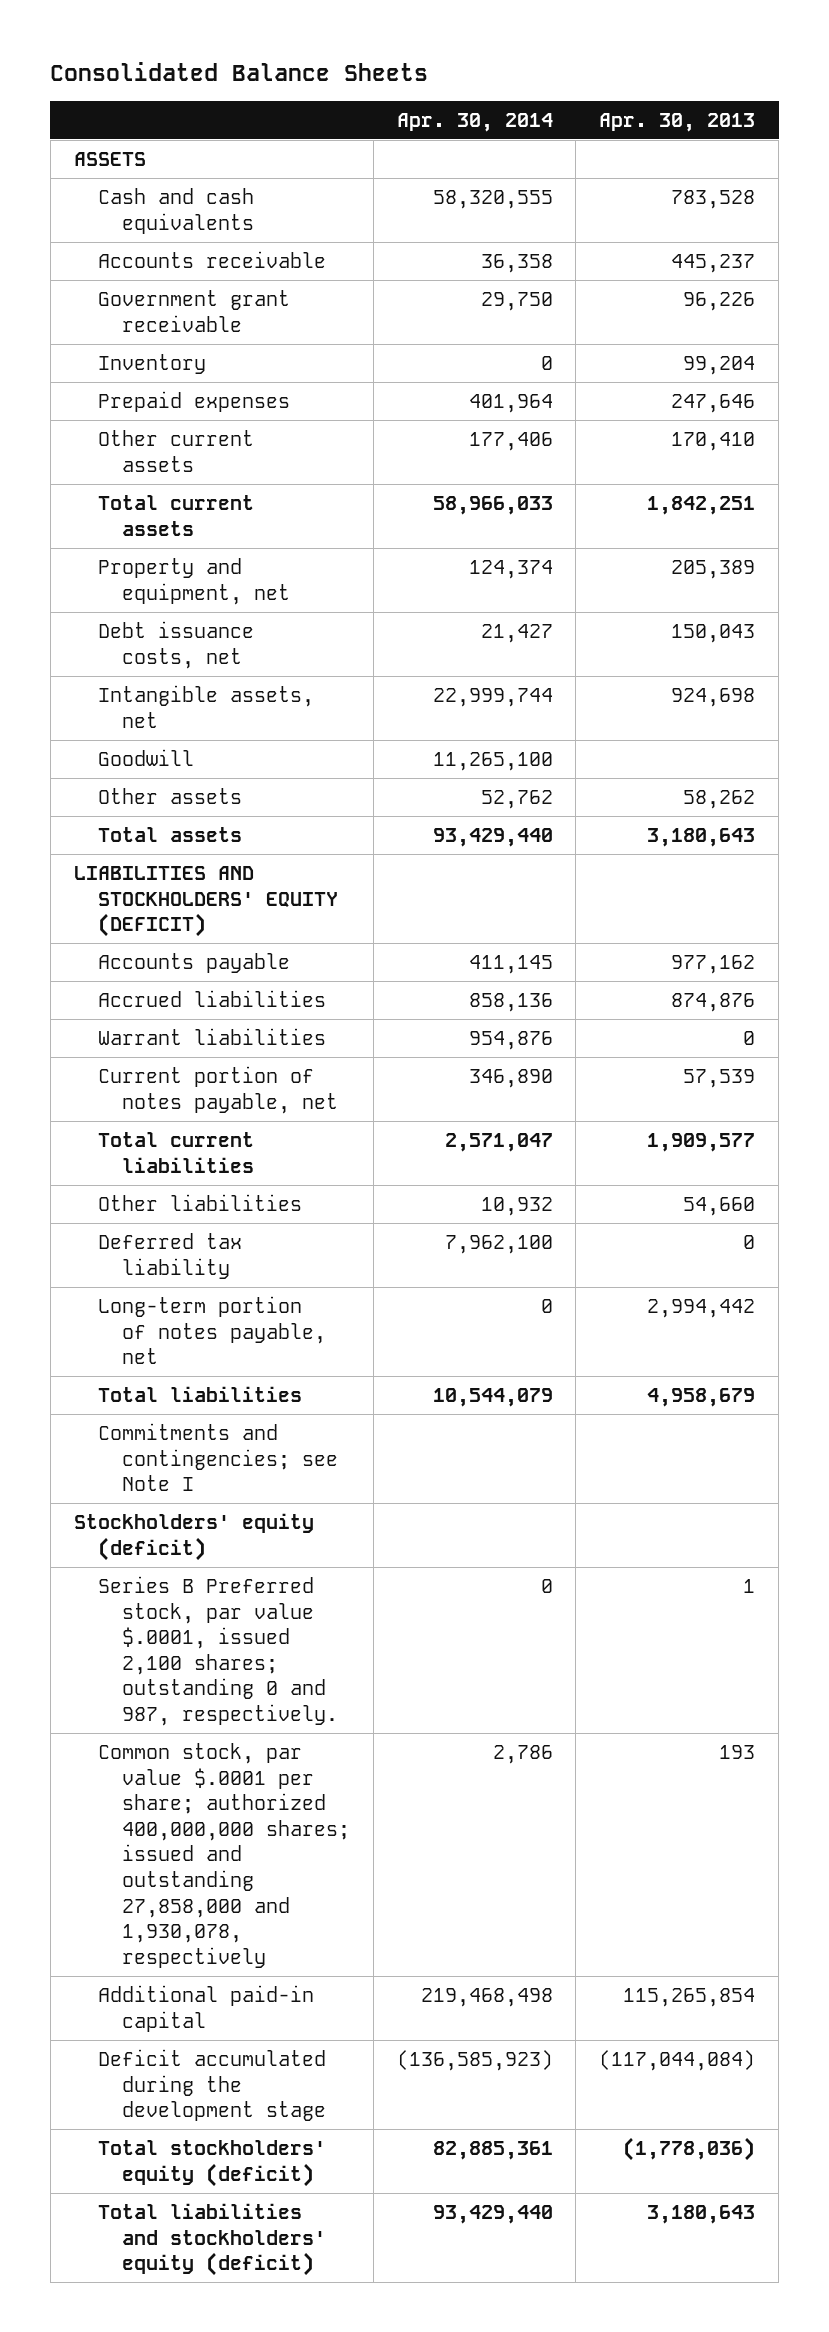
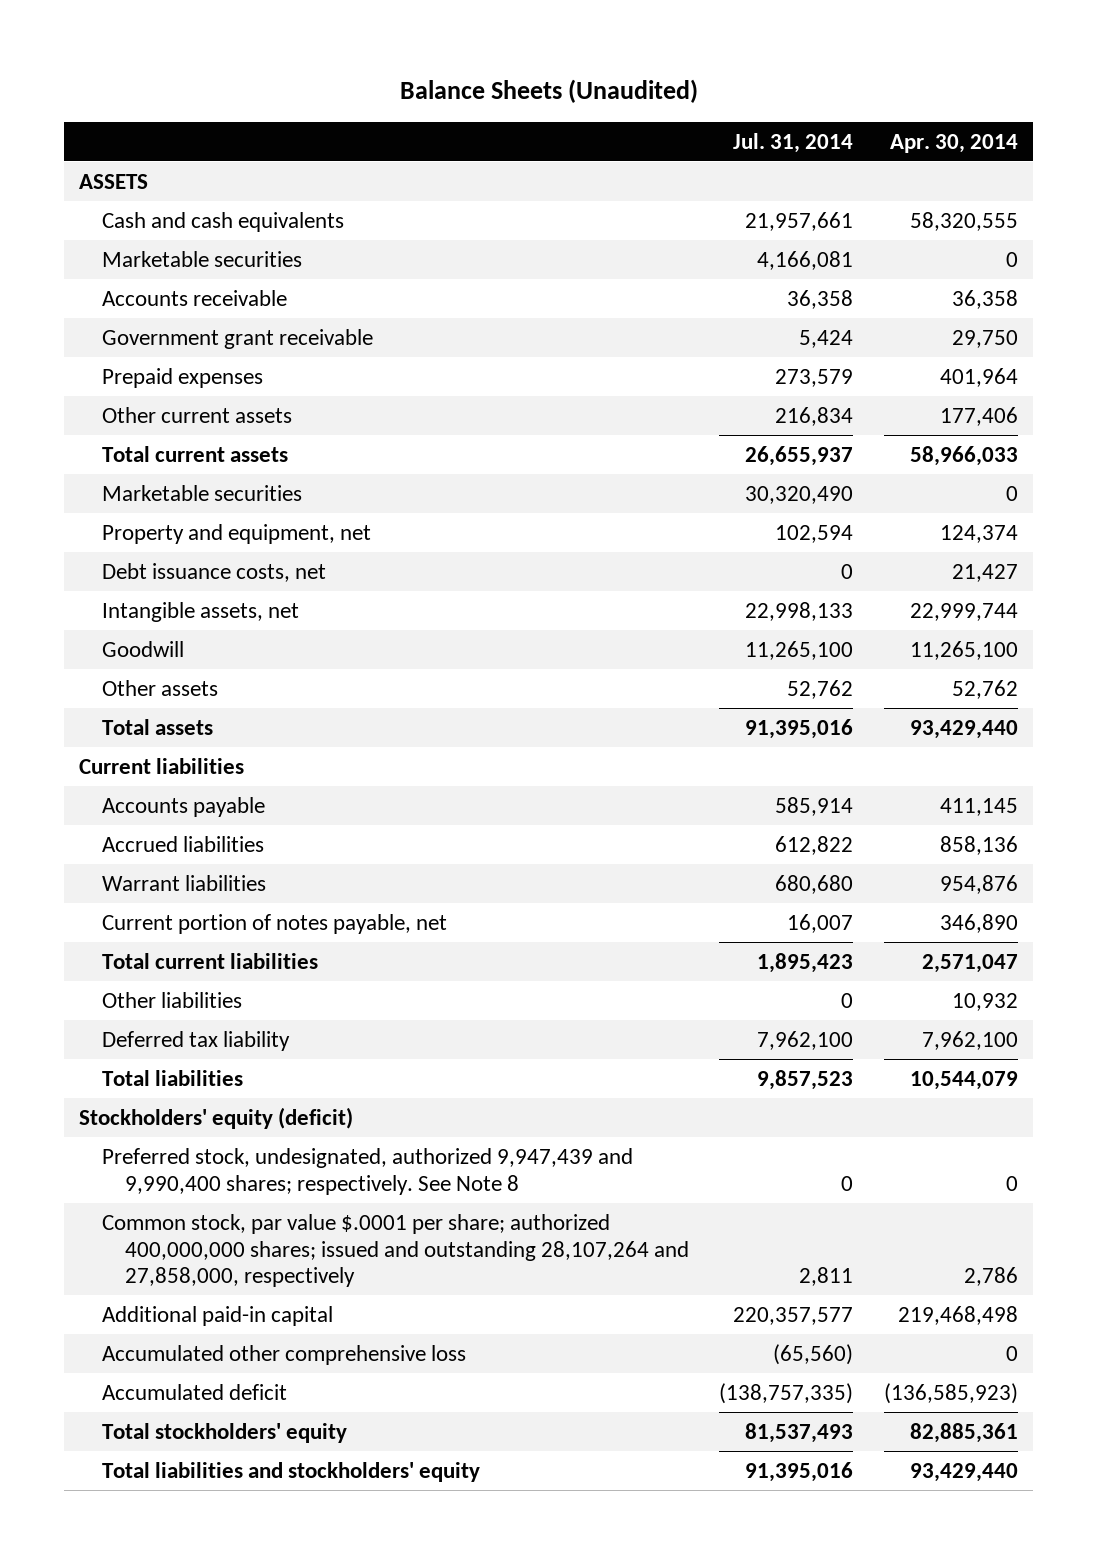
- Consolidated Balance Sheets
+ Balance Sheets (Unaudited)
- | Apr. 30, 2014 | Apr. 30, 2013
+ | Jul. 31, 2014 | Apr. 30, 2014
+ Marketable securities | 4,166,081 | 0
- Inventory | 0 | 99,204
+ Marketable securities | 30,320,490 | 0
- LIABILITIES AND STOCKHOLDERS' EQUITY (DEFICIT)
+ Current liabilities
- Long-term portion of notes payable, net | 0 | 2,994,442
- Commitments and contingencies; see Note I
- Series B Preferred stock, par value $.0001, issued 2,100 shares; outstanding 0 and 987, respectively. | 0 | 1
- Common stock, par value $.0001 per share; authorized 400,000,000 shares; issued and outstanding 27,858,000 and 1,930,078, respectively | 2,786 | 193
+ Preferred stock, undesignated, authorized 9,947,439 and 9,990,400 shares; respectively. See Note 8 | 0 | 0
+ Common stock, par value $.0001 per share; authorized 400,000,000 shares; issued and outstanding 28,107,264 and 27,858,000, respectively | 2,811 | 2,786
- Deficit accumulated during the development stage | (136,585,923) | (117,044,084)
- Total stockholders' equity (deficit) | 82,885,361 | (1,778,036)
- Total liabilities and stockholders' equity (deficit) | 93,429,440 | 3,180,643
+ Accumulated other comprehensive loss | (65,560) | 0
+ Accumulated deficit | (138,757,335) | (136,585,923)
+ Total stockholders' equity | 81,537,493 | 82,885,361
+ Total liabilities and stockholders' equity | 91,395,016 | 93,429,440

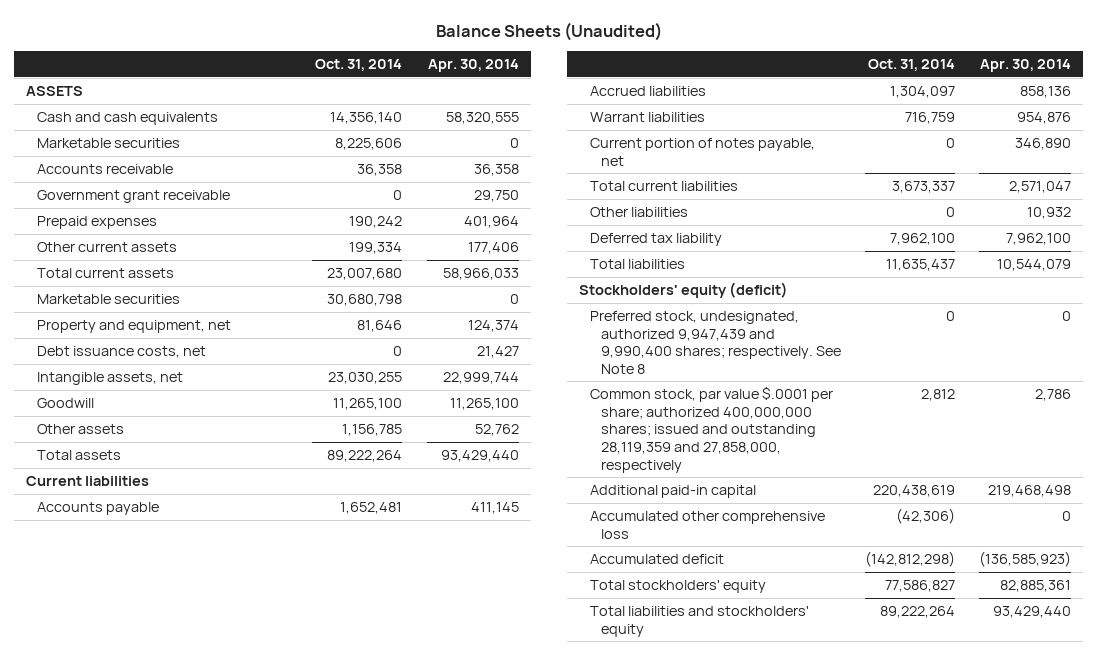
- | Jul. 31, 2014 | Apr. 30, 2014
+ | Oct. 31, 2014 | Apr. 30, 2014
- Common stock, par value $.0001 per share; authorized 400,000,000 shares; issued and outstanding 28,107,264 and 27,858,000, respectively | 2,811 | 2,786
+ Common stock, par value $.0001 per share; authorized 400,000,000 shares; issued and outstanding 28,119,359 and 27,858,000, respectively | 2,812 | 2,786

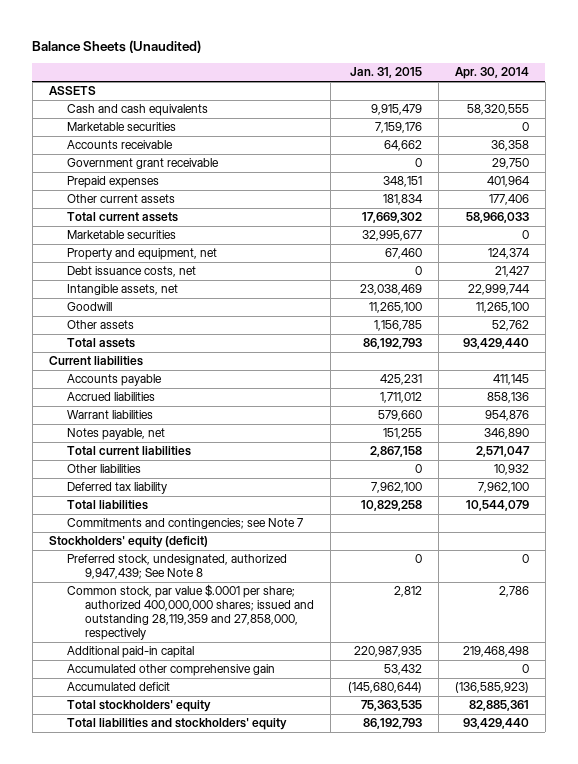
- | Oct. 31, 2014 | Apr. 30, 2014
+ | Jan. 31, 2015 | Apr. 30, 2014
- Current portion of notes payable, net | 0 | 346,890
+ Notes payable, net | 151,255 | 346,890
+ Commitments and contingencies; see Note 7
- Preferred stock, undesignated, authorized 9,947,439 and 9,990,400 shares; respectively. See Note 8 | 0 | 0
+ Preferred stock, undesignated, authorized 9,947,439; See Note 8 | 0 | 0
- Accumulated other comprehensive loss | (42,306) | 0
+ Accumulated other comprehensive gain | 53,432 | 0

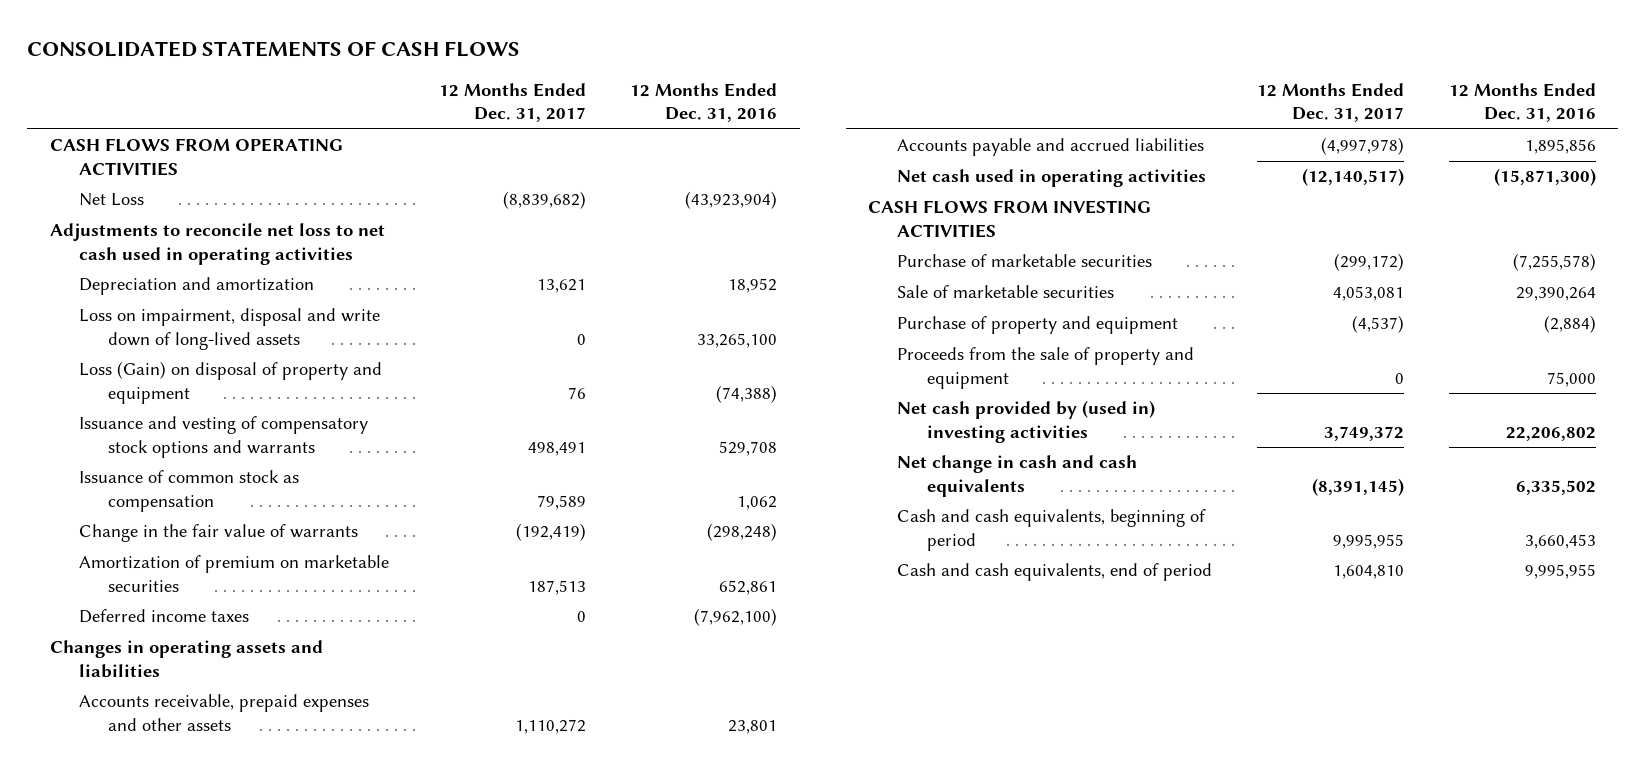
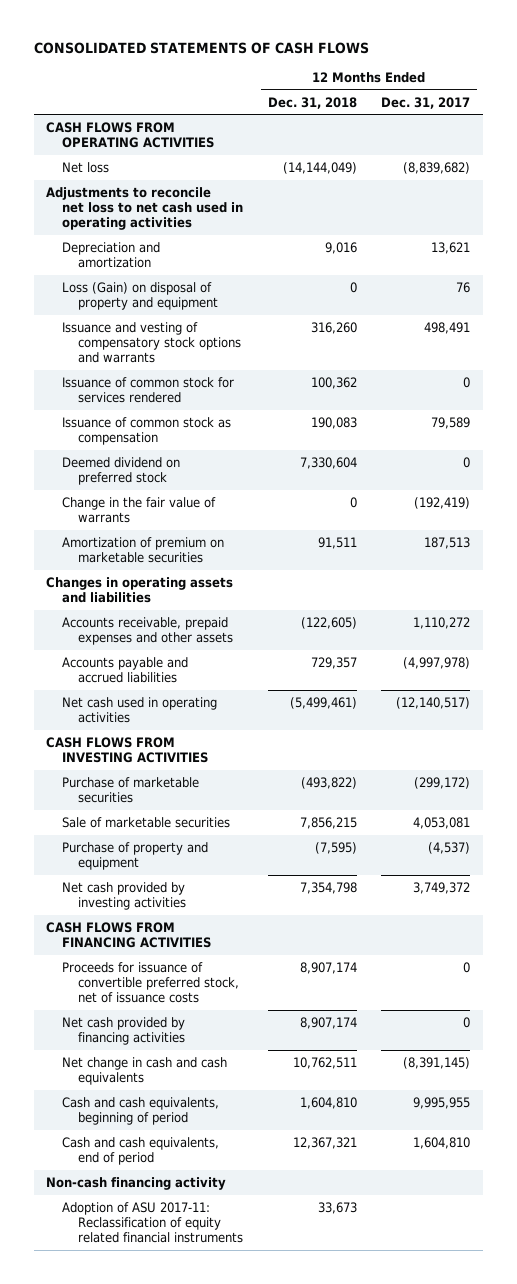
- | 12 Months Ended Dec. 31, 2017 | 12 Months Ended Dec. 31, 2016
+ | 12 Months Ended Dec. 31, 2018 | 12 Months Ended Dec. 31, 2017
- Net Loss | (8,839,682) | (43,923,904)
+ Net loss | (14,144,049) | (8,839,682)
- Loss on impairment, disposal and write down of long-lived assets | 0 | 33,265,100
+ Issuance of common stock for services rendered | 100,362 | 0
+ Deemed dividend on preferred stock | 7,330,604 | 0
- Deferred income taxes | 0 | (7,962,100)
- Proceeds from the sale of property and equipment | 0 | 75,000
- Net cash provided by (used in) investing activities | 3,749,372 | 22,206,802
+ Net cash provided by investing activities | 7,354,798 | 3,749,372
+ CASH FLOWS FROM FINANCING ACTIVITIES
+ Proceeds for issuance of convertible preferred stock, net of issuance costs | 8,907,174 | 0
+ Net cash provided by financing activities | 8,907,174 | 0
+ Non-cash financing activity
+ Adoption of ASU 2017-11: Reclassification of equity related financial instruments | 33,673 |

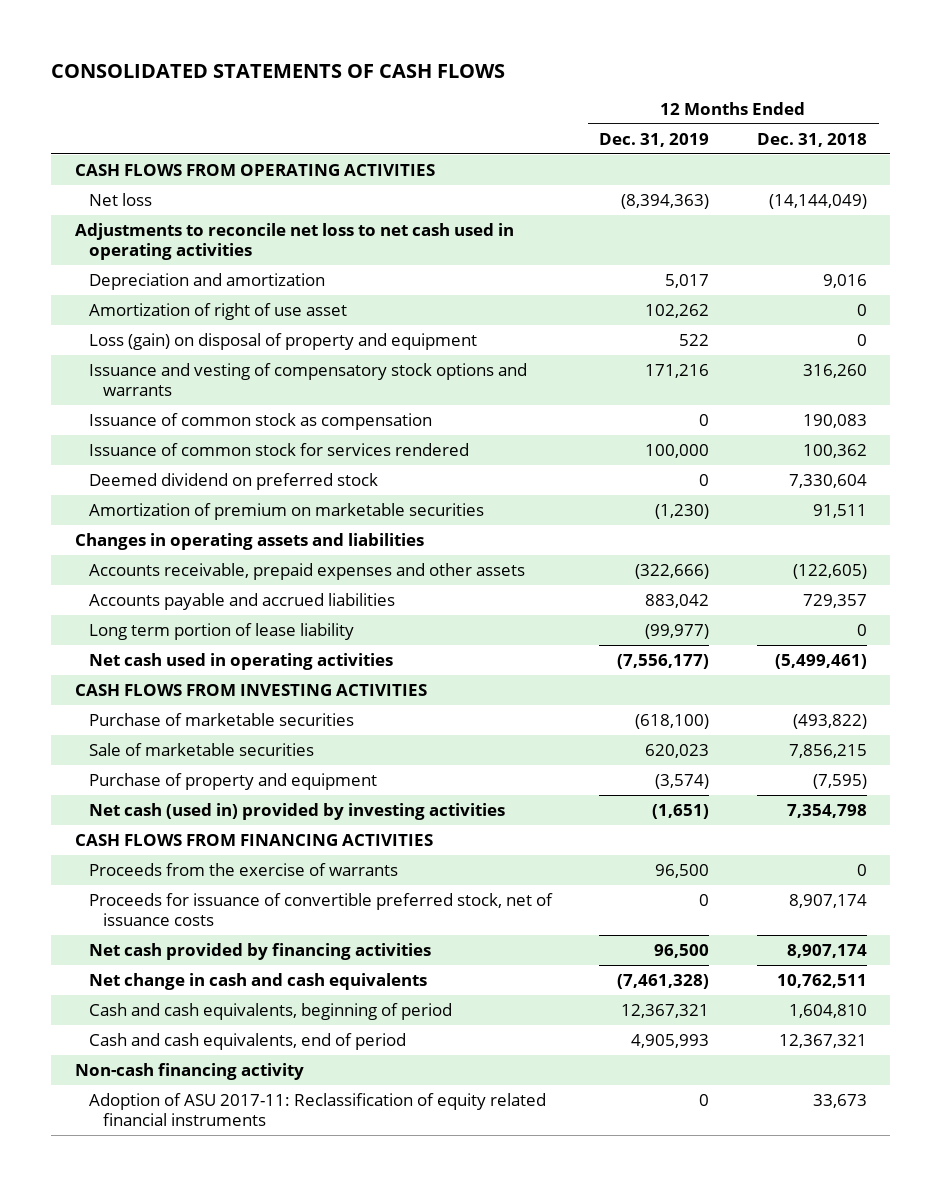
- | 12 Months Ended Dec. 31, 2018 | 12 Months Ended Dec. 31, 2017
+ | 12 Months Ended Dec. 31, 2019 | 12 Months Ended Dec. 31, 2018
- Loss (Gain) on disposal of property and equipment | 0 | 76
+ Amortization of right of use asset | 102,262 | 0
+ Loss (gain) on disposal of property and equipment | 522 | 0
moved down: Issuance of common stock for services rendered | 100,000 | 100,362
- Change in the fair value of warrants | 0 | (192,419)
+ Long term portion of lease liability | (99,977) | 0
- Net cash provided by investing activities | 7,354,798 | 3,749,372
+ Net cash (used in) provided by investing activities | (1,651) | 7,354,798
+ Proceeds from the exercise of warrants | 96,500 | 0

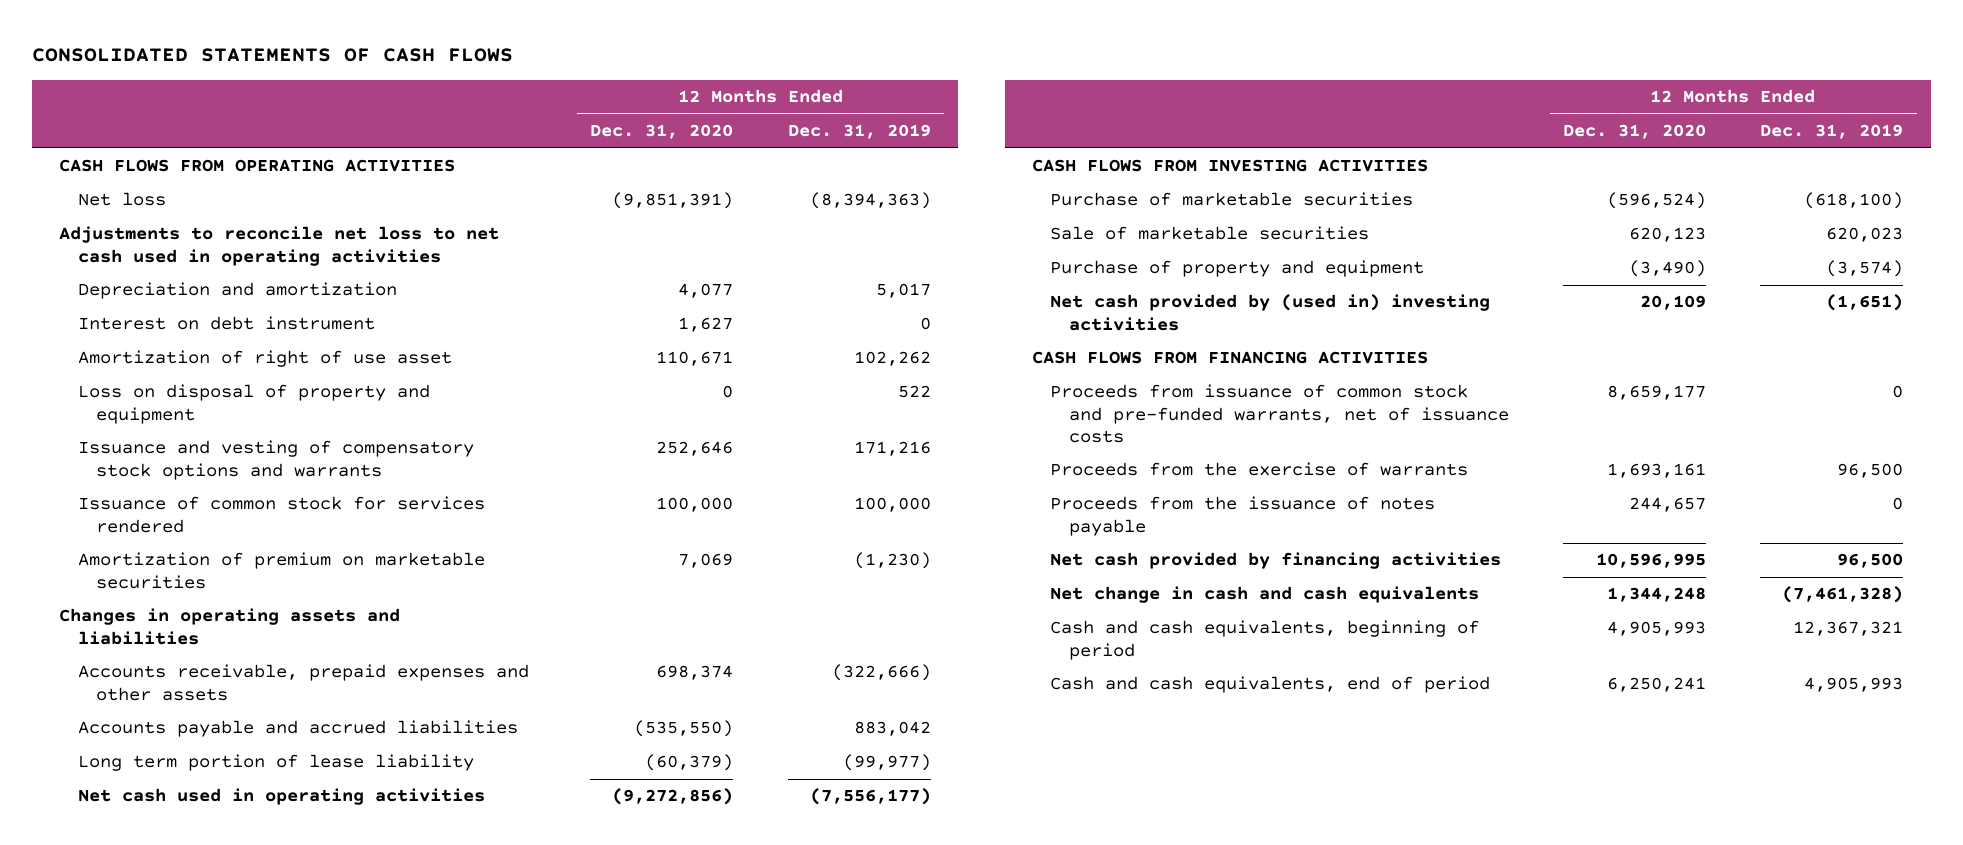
- | 12 Months Ended Dec. 31, 2019 | 12 Months Ended Dec. 31, 2018
+ | 12 Months Ended Dec. 31, 2020 | 12 Months Ended Dec. 31, 2019
+ Interest on debt instrument | 1,627 | 0
- Loss (gain) on disposal of property and equipment | 522 | 0
+ Loss on disposal of property and equipment | 0 | 522
- Issuance of common stock as compensation | 0 | 190,083
- Deemed dividend on preferred stock | 0 | 7,330,604
- Net cash (used in) provided by investing activities | (1,651) | 7,354,798
+ Net cash provided by (used in) investing activities | 20,109 | (1,651)
+ Proceeds from issuance of common stock and pre-funded warrants, net of issuance costs | 8,659,177 | 0
- Proceeds for issuance of convertible preferred stock, net of issuance costs | 0 | 8,907,174
+ Proceeds from the issuance of notes payable | 244,657 | 0
- Non-cash financing activity
- Adoption of ASU 2017-11: Reclassification of equity related financial instruments | 0 | 33,673

